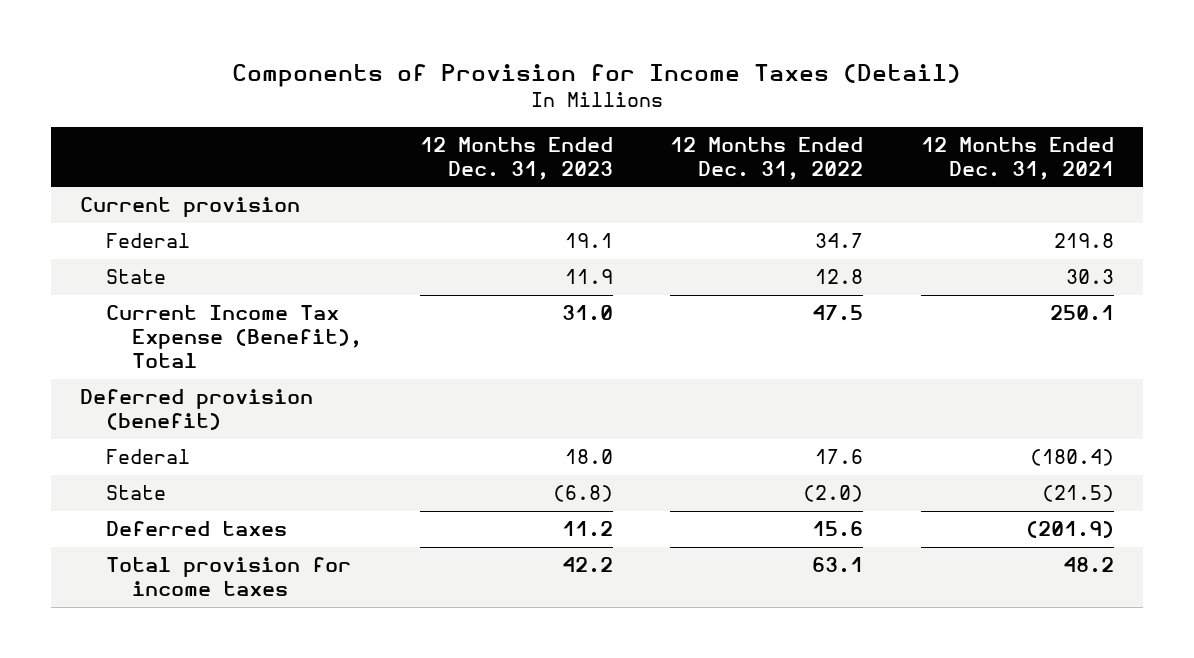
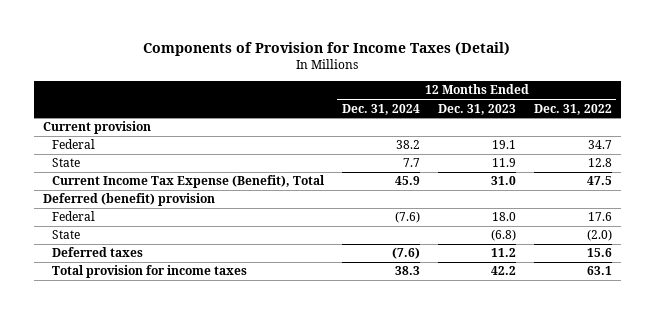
- | 12 Months Ended Dec. 31, 2023 | 12 Months Ended Dec. 31, 2022 | 12 Months Ended Dec. 31, 2021
+ | 12 Months Ended Dec. 31, 2024 | 12 Months Ended Dec. 31, 2023 | 12 Months Ended Dec. 31, 2022
- Deferred provision (benefit)
+ Deferred (benefit) provision

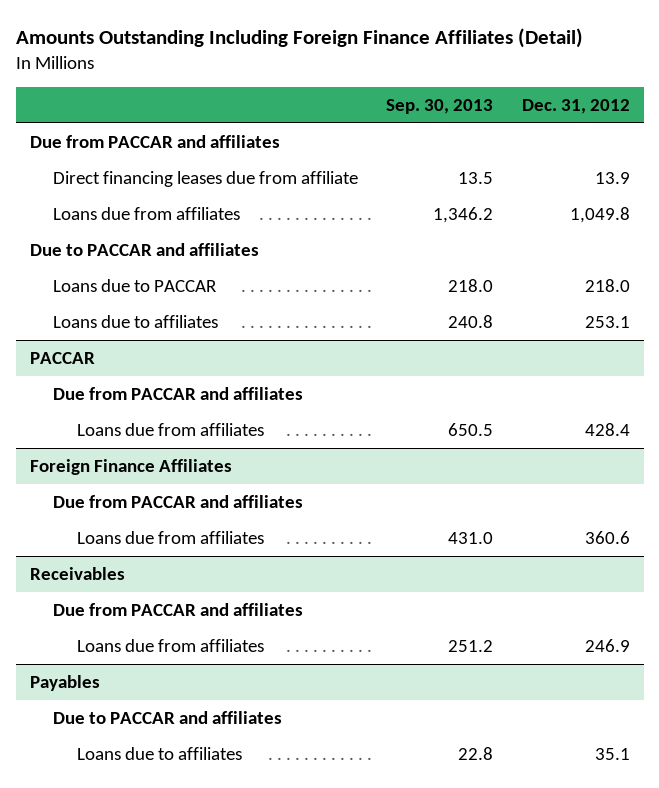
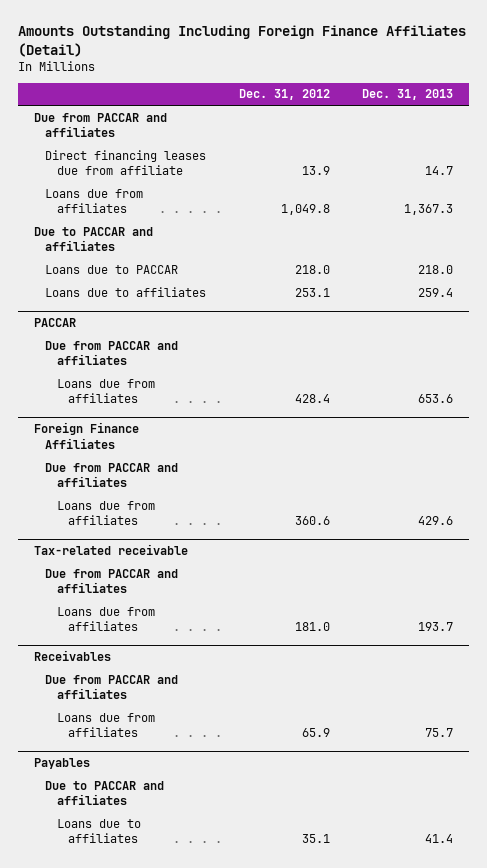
- | Sep. 30, 2013 | Dec. 31, 2012
+ | Dec. 31, 2012 | Dec. 31, 2013
+ Tax-related receivable
+ Due from PACCAR and affiliates
+ Loans due from affiliates | 181.0 | 193.7
@ Receivables
- Loans due from affiliates | 251.2 | 246.9
+ Loans due from affiliates | 65.9 | 75.7

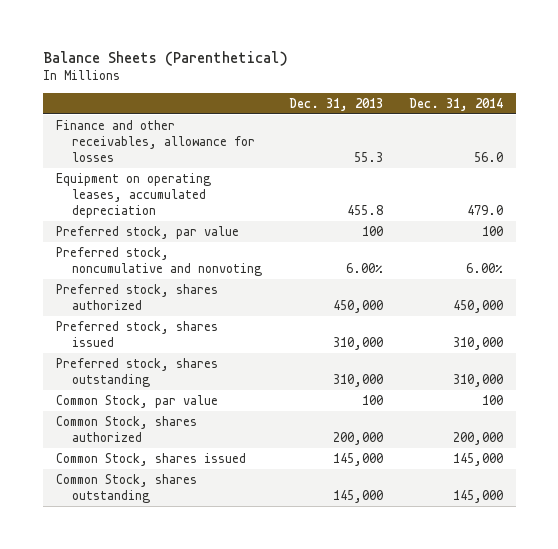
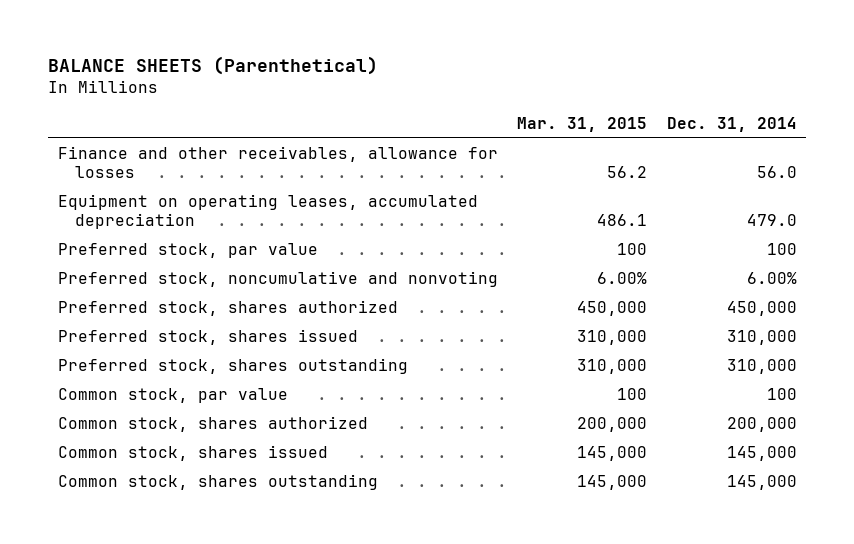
- Balance Sheets (Parenthetical)
+ BALANCE SHEETS (Parenthetical)
- | Dec. 31, 2013 | Dec. 31, 2014
+ | Mar. 31, 2015 | Dec. 31, 2014
- Common Stock, par value | 100 | 100
- Common Stock, shares authorized | 200,000 | 200,000
- Common Stock, shares issued | 145,000 | 145,000
- Common Stock, shares outstanding | 145,000 | 145,000
+ Common stock, par value | 100 | 100
+ Common stock, shares authorized | 200,000 | 200,000
+ Common stock, shares issued | 145,000 | 145,000
+ Common stock, shares outstanding | 145,000 | 145,000

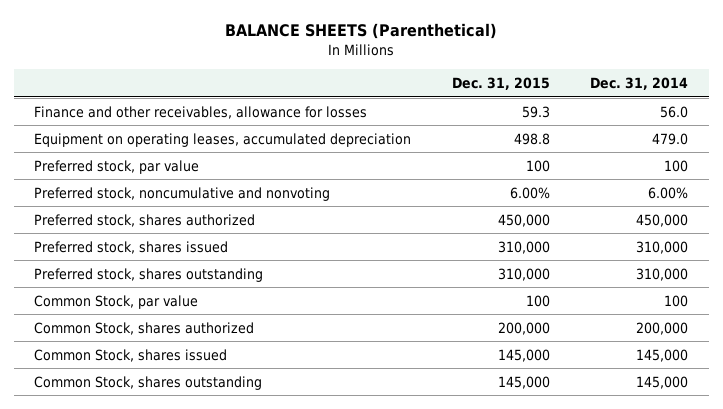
- | Mar. 31, 2015 | Dec. 31, 2014
+ | Dec. 31, 2015 | Dec. 31, 2014
- Common stock, par value | 100 | 100
- Common stock, shares authorized | 200,000 | 200,000
- Common stock, shares issued | 145,000 | 145,000
- Common stock, shares outstanding | 145,000 | 145,000
+ Common Stock, par value | 100 | 100
+ Common Stock, shares authorized | 200,000 | 200,000
+ Common Stock, shares issued | 145,000 | 145,000
+ Common Stock, shares outstanding | 145,000 | 145,000

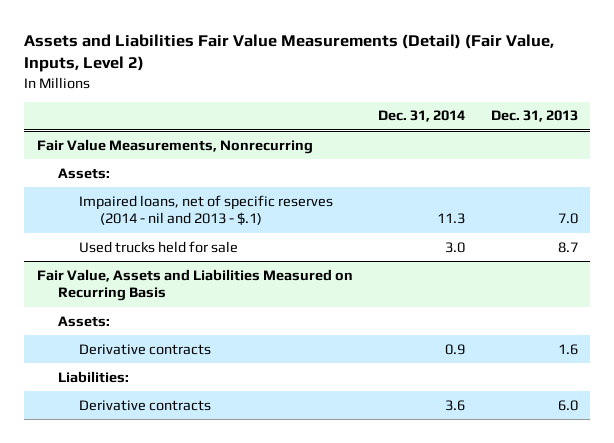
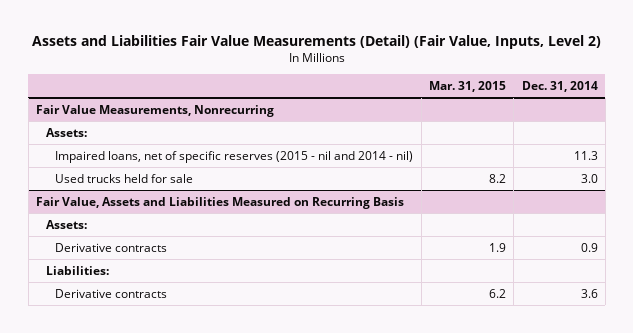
- | Dec. 31, 2014 | Dec. 31, 2013
+ | Mar. 31, 2015 | Dec. 31, 2014
@ Fair Value Measurements, Nonrecurring
- Impaired loans, net of specific reserves (2014 - nil and 2013 - $.1) | 11.3 | 7.0
+ Impaired loans, net of specific reserves (2015 - nil and 2014 - nil) | | 11.3

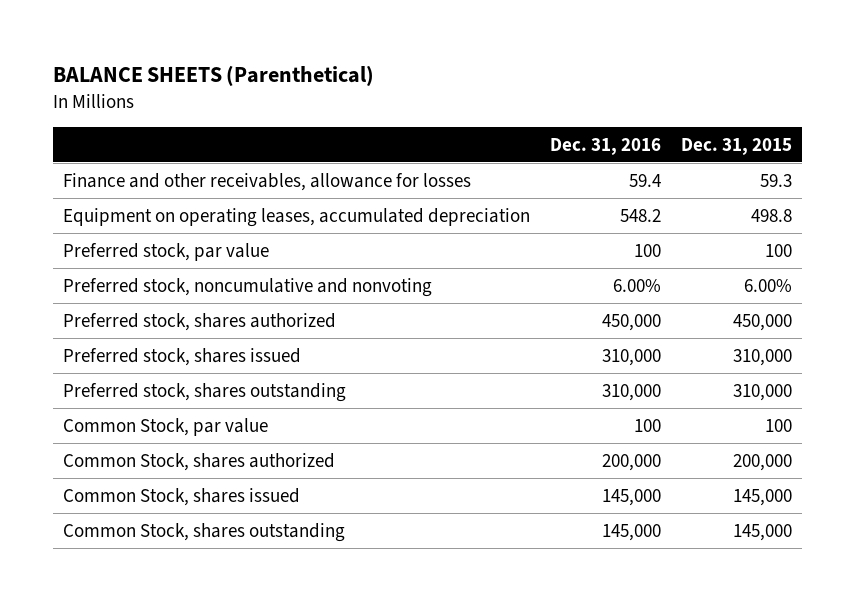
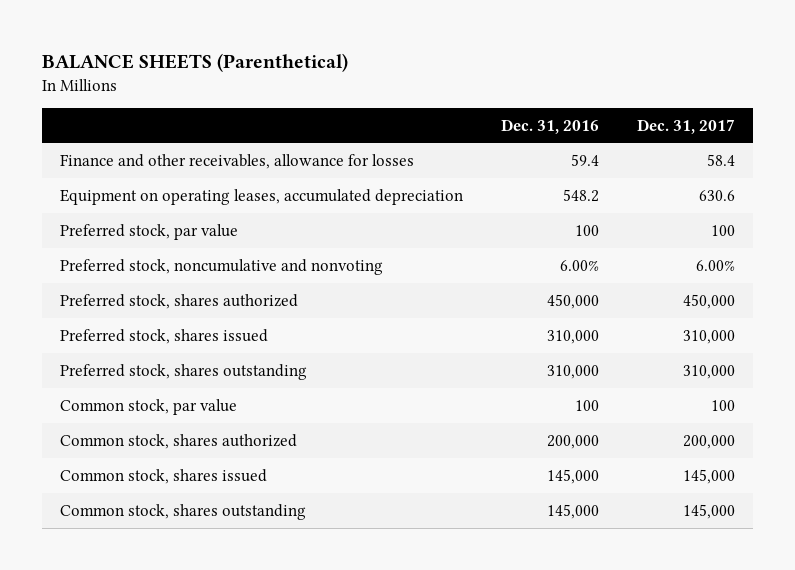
- | Dec. 31, 2016 | Dec. 31, 2015
+ | Dec. 31, 2016 | Dec. 31, 2017
- Common Stock, par value | 100 | 100
- Common Stock, shares authorized | 200,000 | 200,000
- Common Stock, shares issued | 145,000 | 145,000
- Common Stock, shares outstanding | 145,000 | 145,000
+ Common stock, par value | 100 | 100
+ Common stock, shares authorized | 200,000 | 200,000
+ Common stock, shares issued | 145,000 | 145,000
+ Common stock, shares outstanding | 145,000 | 145,000

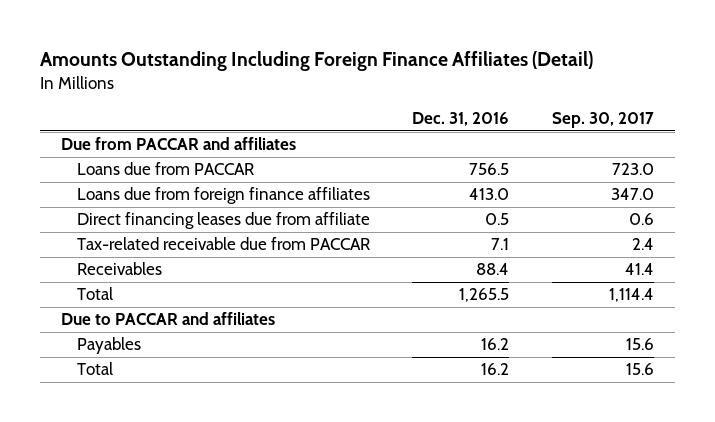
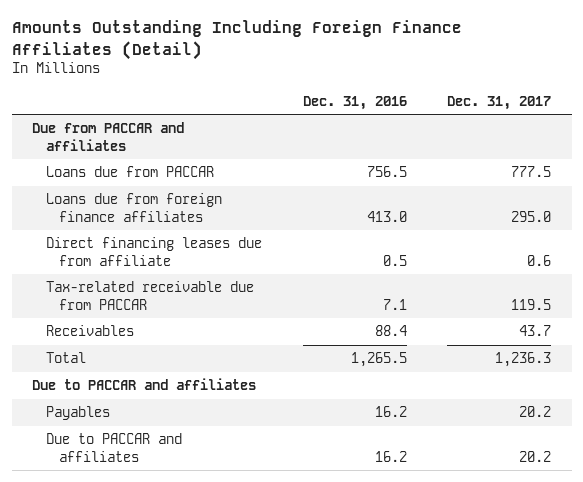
- | Dec. 31, 2016 | Sep. 30, 2017
+ | Dec. 31, 2016 | Dec. 31, 2017
- Total | 16.2 | 15.6
+ Due to PACCAR and affiliates | 16.2 | 20.2

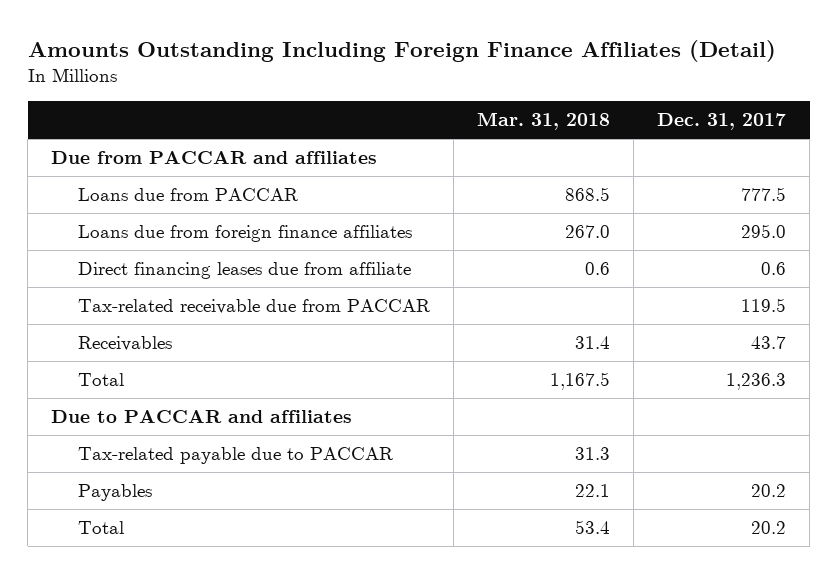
- | Dec. 31, 2016 | Dec. 31, 2017
+ | Mar. 31, 2018 | Dec. 31, 2017
+ Tax-related payable due to PACCAR | 31.3 |
- Due to PACCAR and affiliates | 16.2 | 20.2
+ Total | 53.4 | 20.2

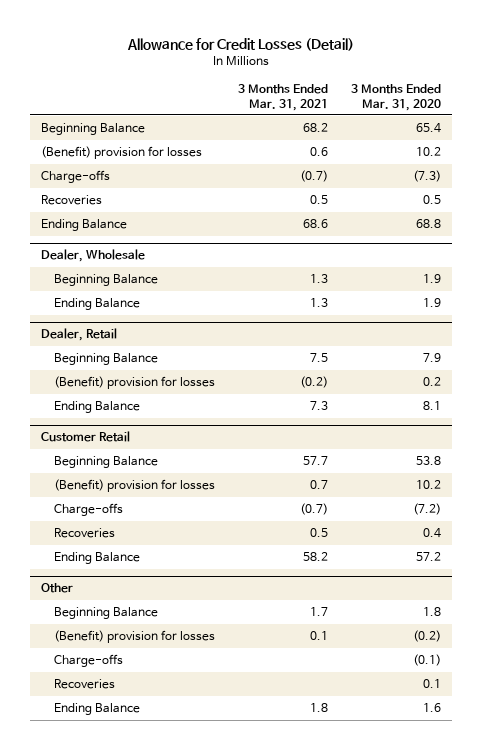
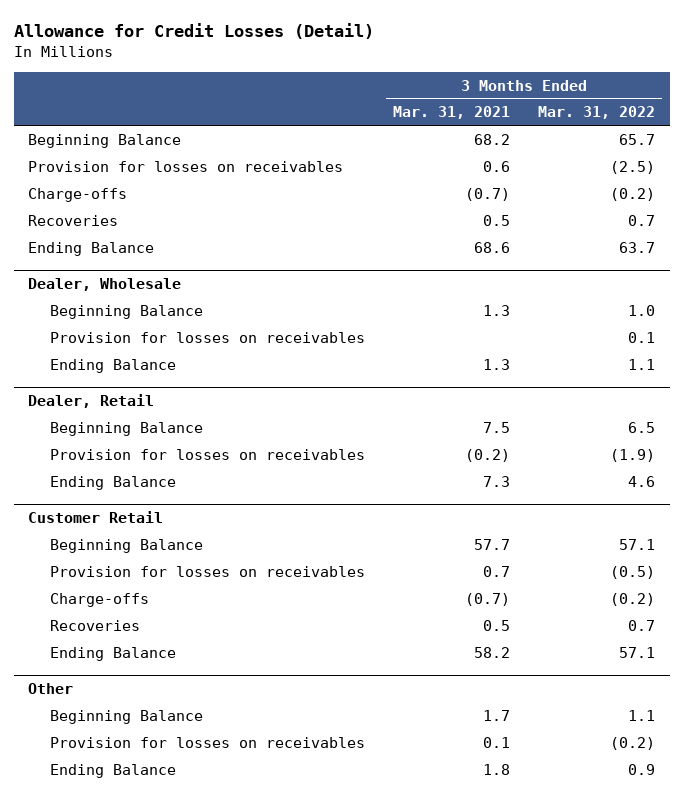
- | 3 Months Ended Mar. 31, 2021 | 3 Months Ended Mar. 31, 2020
+ | 3 Months Ended Mar. 31, 2021 | 3 Months Ended Mar. 31, 2022
- (Benefit) provision for losses | 0.6 | 10.2
+ Provision for losses on receivables | 0.6 | (2.5)
@ Dealer, Wholesale
+ Provision for losses on receivables | | 0.1
@ Dealer, Retail
- (Benefit) provision for losses | (0.2) | 0.2
+ Provision for losses on receivables | (0.2) | (1.9)
@ Customer Retail
- (Benefit) provision for losses | 0.7 | 10.2
+ Provision for losses on receivables | 0.7 | (0.5)
@ Other
- (Benefit) provision for losses | 0.1 | (0.2)
- Charge-offs | | (0.1)
- Recoveries | | 0.1
+ Provision for losses on receivables | 0.1 | (0.2)

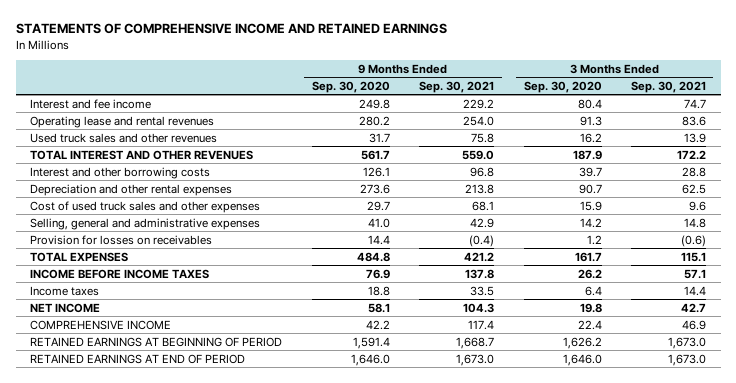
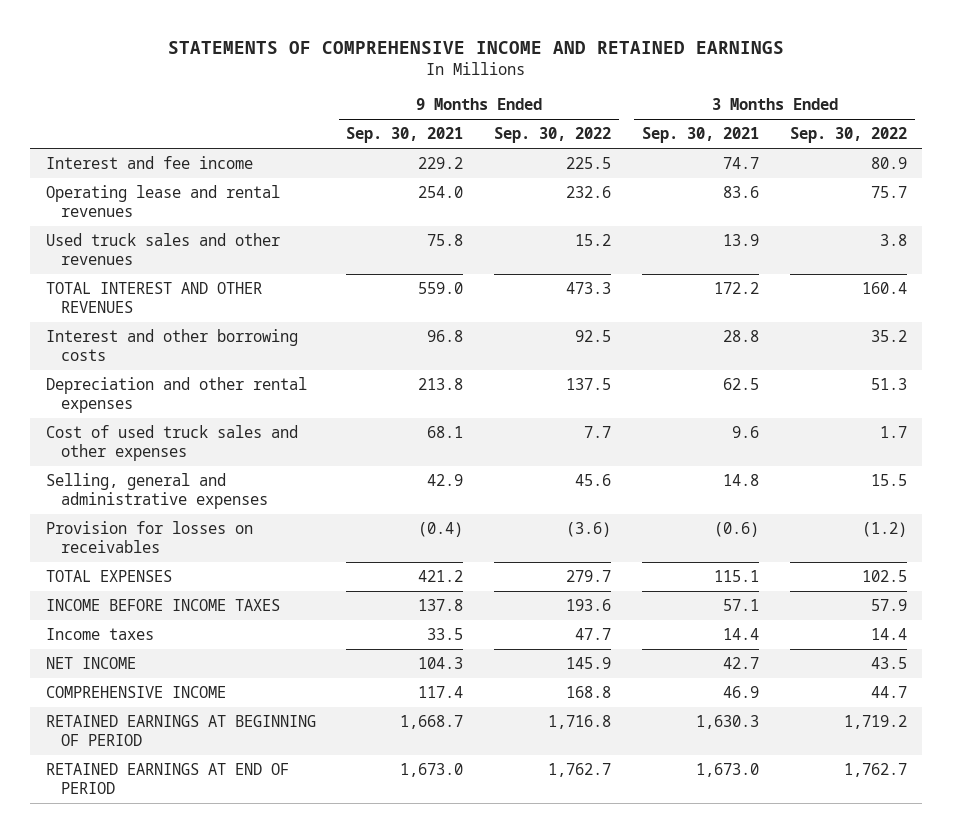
- | 9 Months Ended Sep. 30, 2020 | 9 Months Ended Sep. 30, 2021 | 3 Months Ended Sep. 30, 2020 | 3 Months Ended Sep. 30, 2021
+ | 9 Months Ended Sep. 30, 2021 | 9 Months Ended Sep. 30, 2022 | 3 Months Ended Sep. 30, 2021 | 3 Months Ended Sep. 30, 2022
- RETAINED EARNINGS AT BEGINNING OF PERIOD | 1,591.4 | 1,668.7 | 1,626.2 | 1,673.0
+ RETAINED EARNINGS AT BEGINNING OF PERIOD | 1,668.7 | 1,716.8 | 1,630.3 | 1,719.2

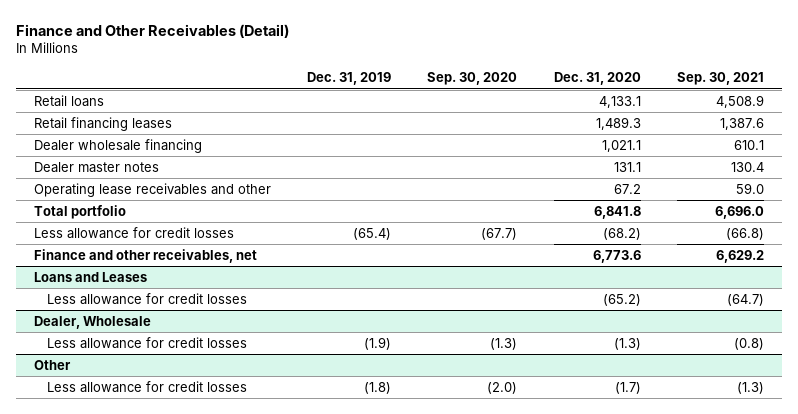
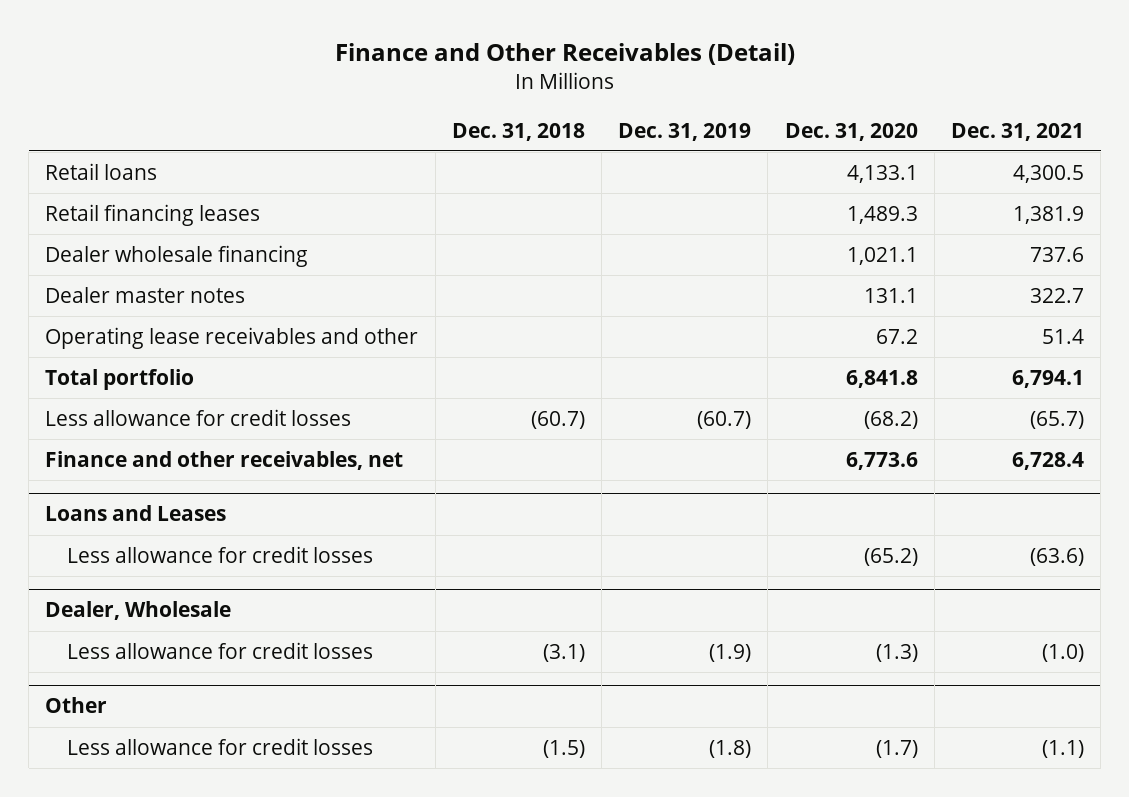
- | Dec. 31, 2019 | Sep. 30, 2020 | Dec. 31, 2020 | Sep. 30, 2021
+ | Dec. 31, 2018 | Dec. 31, 2019 | Dec. 31, 2020 | Dec. 31, 2021
- Less allowance for credit losses | (65.4) | (67.7) | (68.2) | (66.8)
+ Less allowance for credit losses | (60.7) | (60.7) | (68.2) | (65.7)

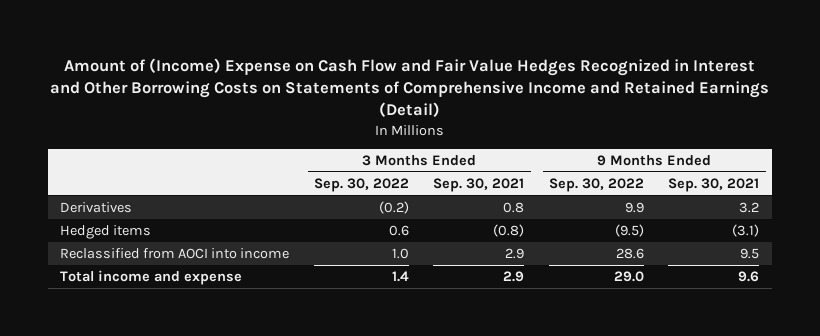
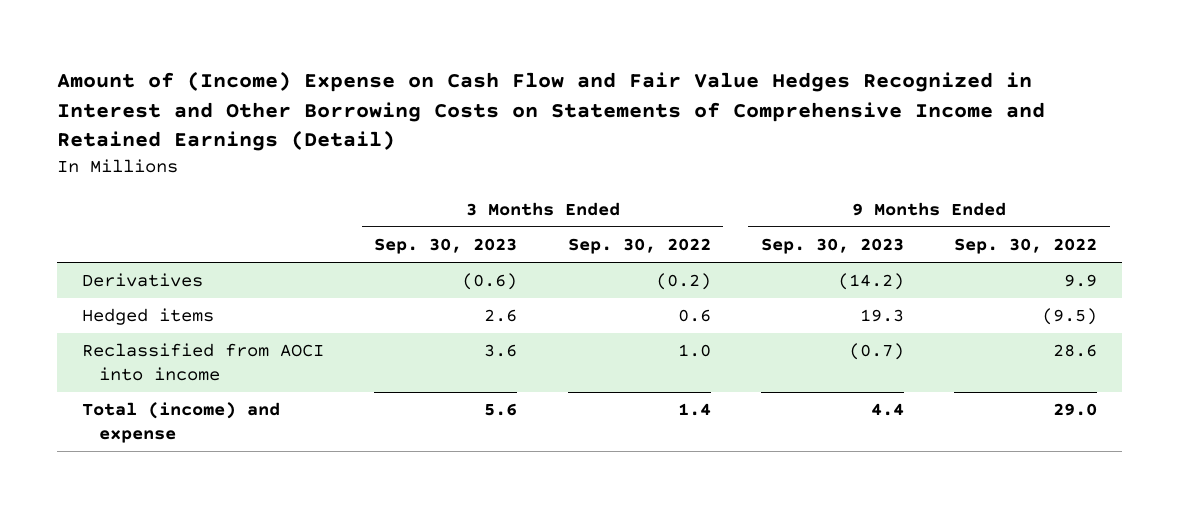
- | 3 Months Ended Sep. 30, 2022 | 3 Months Ended Sep. 30, 2021 | 9 Months Ended Sep. 30, 2022 | 9 Months Ended Sep. 30, 2021
+ | 3 Months Ended Sep. 30, 2023 | 3 Months Ended Sep. 30, 2022 | 9 Months Ended Sep. 30, 2023 | 9 Months Ended Sep. 30, 2022
- Total income and expense | 1.4 | 2.9 | 29.0 | 9.6
+ Total (income) and expense | 5.6 | 1.4 | 4.4 | 29.0

